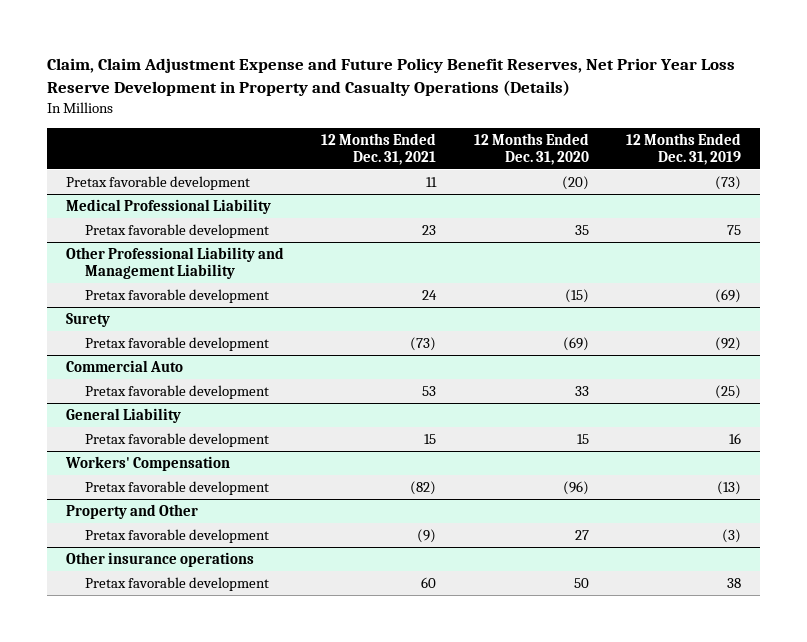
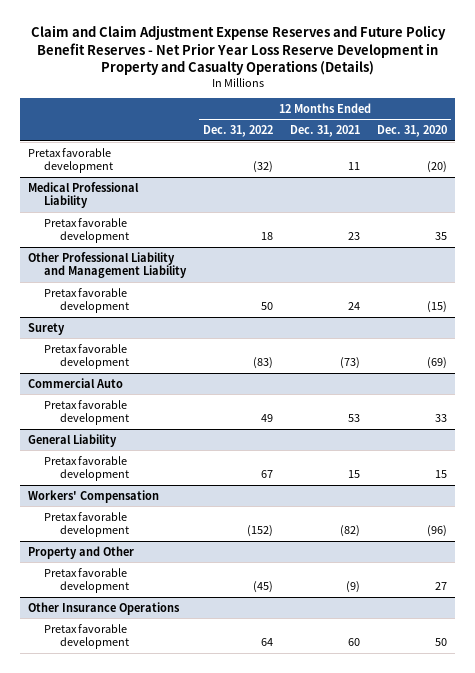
- Claim, Claim Adjustment Expense and Future Policy Benefit Reserves, Net Prior Year Loss Reserve Development in Property and Casualty Operations (Details)
+ Claim and Claim Adjustment Expense Reserves and Future Policy Benefit Reserves - Net Prior Year Loss Reserve Development in Property and Casualty Operations (Details)
- | 12 Months Ended Dec. 31, 2021 | 12 Months Ended Dec. 31, 2020 | 12 Months Ended Dec. 31, 2019
+ | 12 Months Ended Dec. 31, 2022 | 12 Months Ended Dec. 31, 2021 | 12 Months Ended Dec. 31, 2020
- Other insurance operations
+ Other Insurance Operations

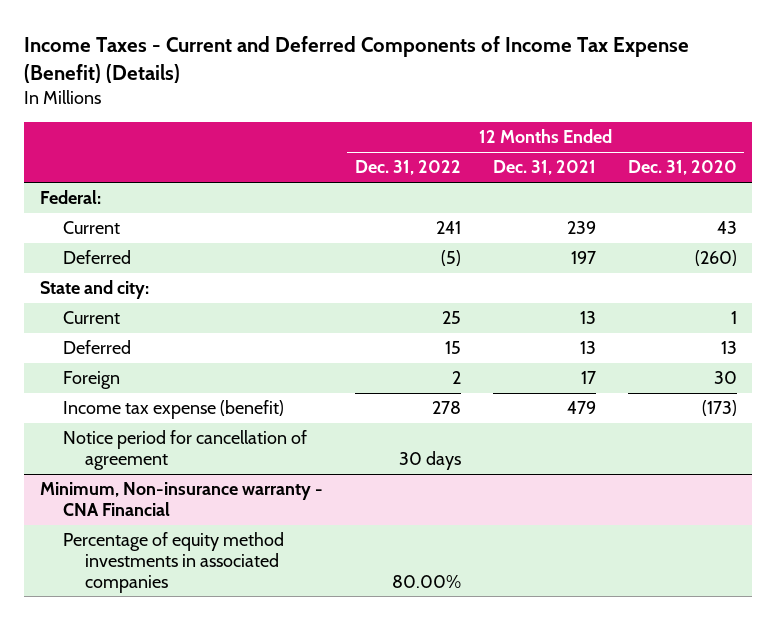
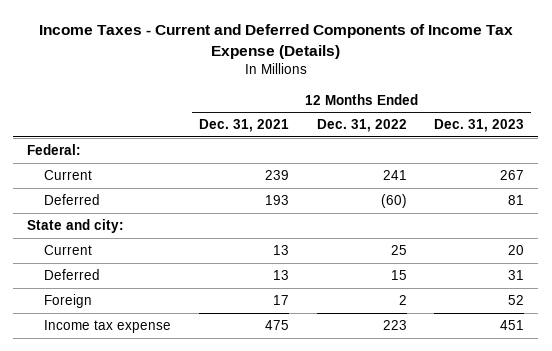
- Income Taxes - Current and Deferred Components of Income Tax Expense (Benefit) (Details)
+ Income Taxes - Current and Deferred Components of Income Tax Expense (Details)
- | 12 Months Ended Dec. 31, 2022 | 12 Months Ended Dec. 31, 2021 | 12 Months Ended Dec. 31, 2020
+ | 12 Months Ended Dec. 31, 2021 | 12 Months Ended Dec. 31, 2022 | 12 Months Ended Dec. 31, 2023
- Deferred | (5) | 197 | (260)
+ Deferred | 193 | (60) | 81
- Income tax expense (benefit) | 278 | 479 | (173)
- Notice period for cancellation of agreement | 30 days | |
- Minimum, Non-insurance warranty - CNA Financial
- Percentage of equity method investments in associated companies | 80.00% | |
+ Income tax expense | 475 | 223 | 451

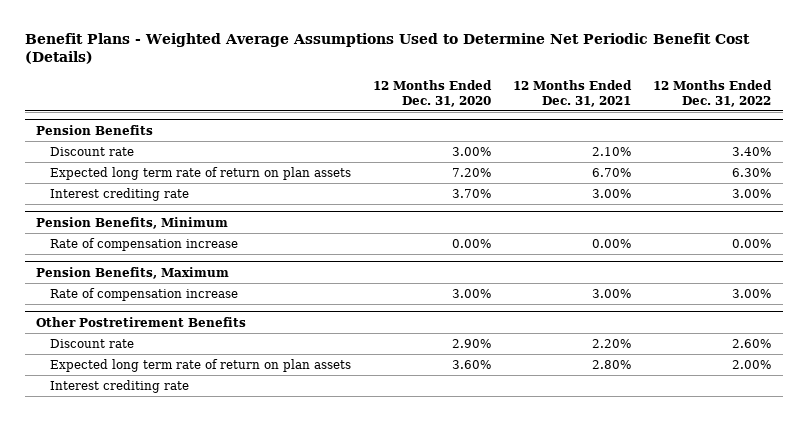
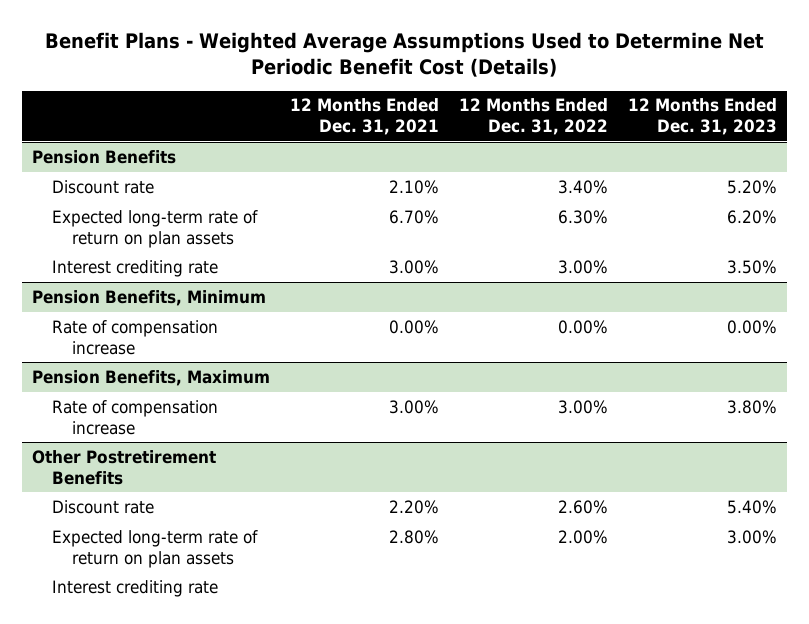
- | 12 Months Ended Dec. 31, 2020 | 12 Months Ended Dec. 31, 2021 | 12 Months Ended Dec. 31, 2022
+ | 12 Months Ended Dec. 31, 2021 | 12 Months Ended Dec. 31, 2022 | 12 Months Ended Dec. 31, 2023
@ Pension Benefits
- Expected long term rate of return on plan assets | 7.20% | 6.70% | 6.30%
+ Expected long-term rate of return on plan assets | 6.70% | 6.30% | 6.20%
@ Other Postretirement Benefits
- Expected long term rate of return on plan assets | 3.60% | 2.80% | 2.00%
+ Expected long-term rate of return on plan assets | 2.80% | 2.00% | 3.00%

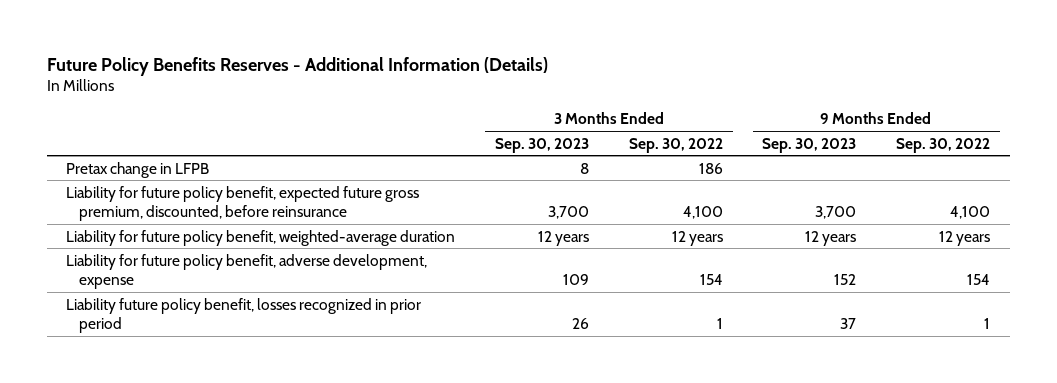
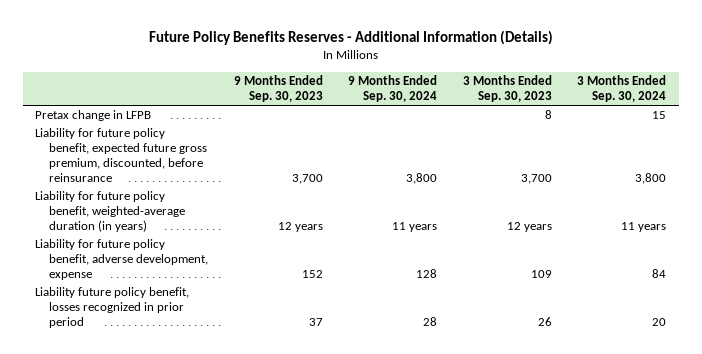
- | 3 Months Ended Sep. 30, 2023 | 3 Months Ended Sep. 30, 2022 | 9 Months Ended Sep. 30, 2023 | 9 Months Ended Sep. 30, 2022
+ | 9 Months Ended Sep. 30, 2023 | 9 Months Ended Sep. 30, 2024 | 3 Months Ended Sep. 30, 2023 | 3 Months Ended Sep. 30, 2024
- Liability for future policy benefit, weighted-average duration | 12 years | 12 years | 12 years | 12 years
+ Liability for future policy benefit, weighted-average duration (in years) | 12 years | 11 years | 12 years | 11 years

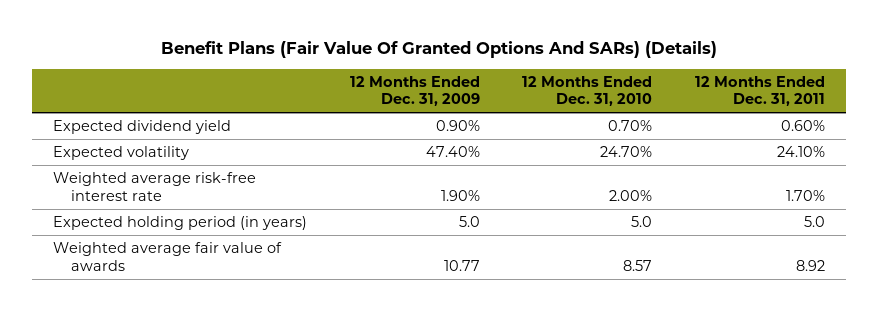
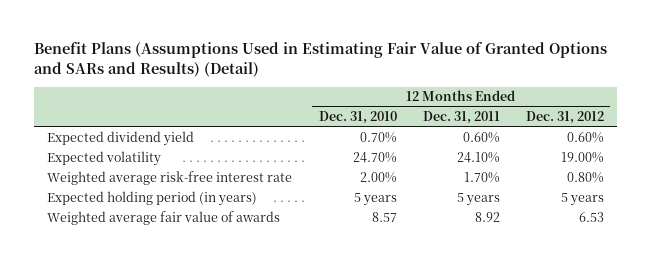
- Benefit Plans (Fair Value Of Granted Options And SARs) (Details)
+ Benefit Plans (Assumptions Used in Estimating Fair Value of Granted Options and SARs and Results) (Detail)
- | 12 Months Ended Dec. 31, 2009 | 12 Months Ended Dec. 31, 2010 | 12 Months Ended Dec. 31, 2011
+ | 12 Months Ended Dec. 31, 2010 | 12 Months Ended Dec. 31, 2011 | 12 Months Ended Dec. 31, 2012
- Expected holding period (in years) | 5.0 | 5.0 | 5.0
+ Expected holding period (in years) | 5 years | 5 years | 5 years

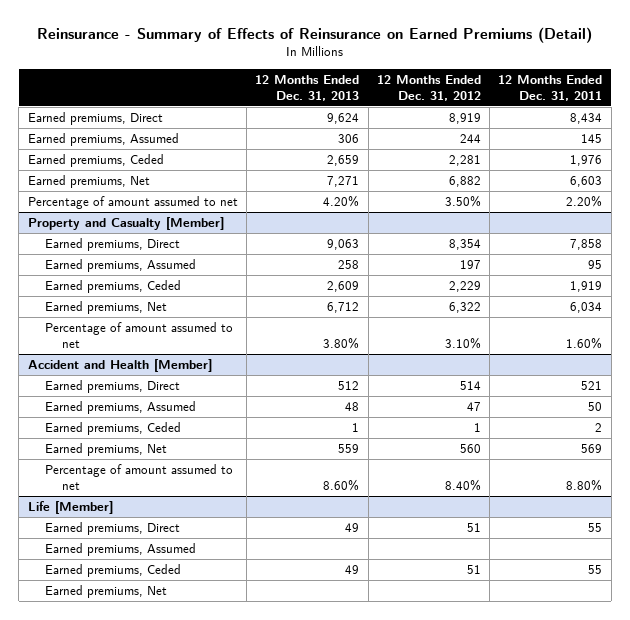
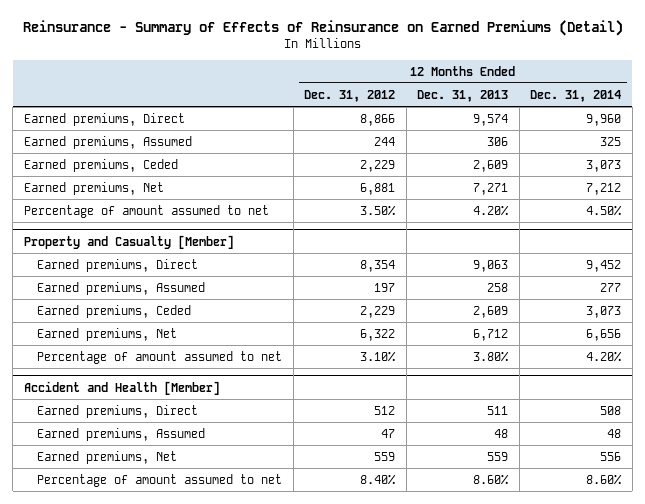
- | 12 Months Ended Dec. 31, 2013 | 12 Months Ended Dec. 31, 2012 | 12 Months Ended Dec. 31, 2011
+ | 12 Months Ended Dec. 31, 2012 | 12 Months Ended Dec. 31, 2013 | 12 Months Ended Dec. 31, 2014
- Earned premiums, Direct | 9,624 | 8,919 | 8,434
+ Earned premiums, Direct | 8,866 | 9,574 | 9,960
- Earned premiums, Ceded | 2,659 | 2,281 | 1,976
- Earned premiums, Net | 7,271 | 6,882 | 6,603
+ Earned premiums, Ceded | 2,229 | 2,609 | 3,073
+ Earned premiums, Net | 6,881 | 7,271 | 7,212
@ Accident and Health [Member]
- Earned premiums, Direct | 512 | 514 | 521
+ Earned premiums, Direct | 512 | 511 | 508
- Earned premiums, Ceded | 1 | 1 | 2
- Earned premiums, Net | 559 | 560 | 569
+ Earned premiums, Net | 559 | 559 | 556
- Life [Member]
- Earned premiums, Direct | 49 | 51 | 55
- Earned premiums, Assumed
- Earned premiums, Ceded | 49 | 51 | 55
- Earned premiums, Net

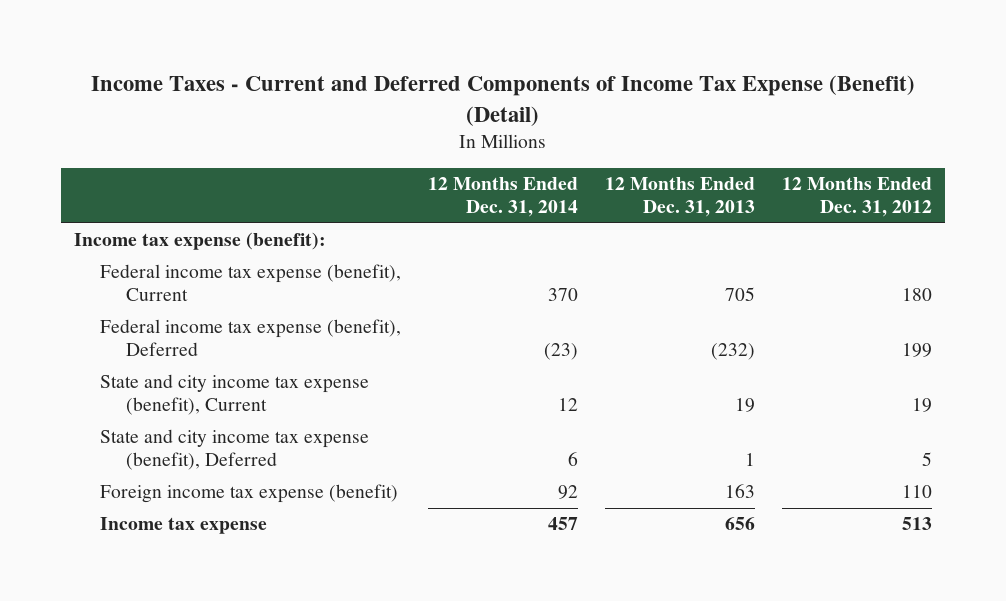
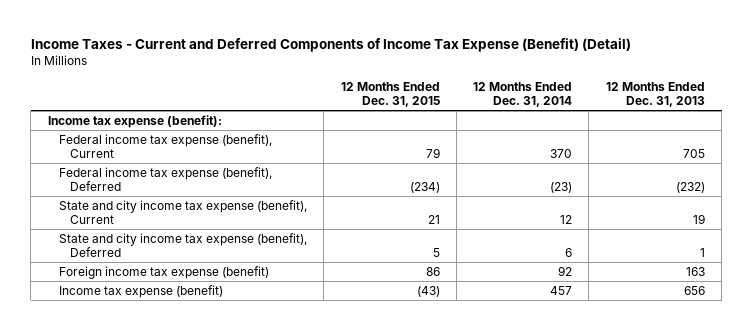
- | 12 Months Ended Dec. 31, 2014 | 12 Months Ended Dec. 31, 2013 | 12 Months Ended Dec. 31, 2012
+ | 12 Months Ended Dec. 31, 2015 | 12 Months Ended Dec. 31, 2014 | 12 Months Ended Dec. 31, 2013
- Income tax expense | 457 | 656 | 513
+ Income tax expense (benefit) | (43) | 457 | 656

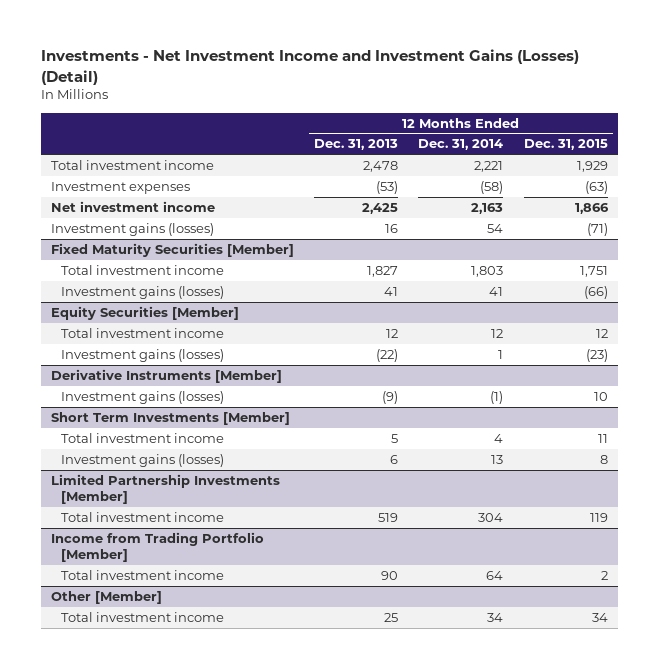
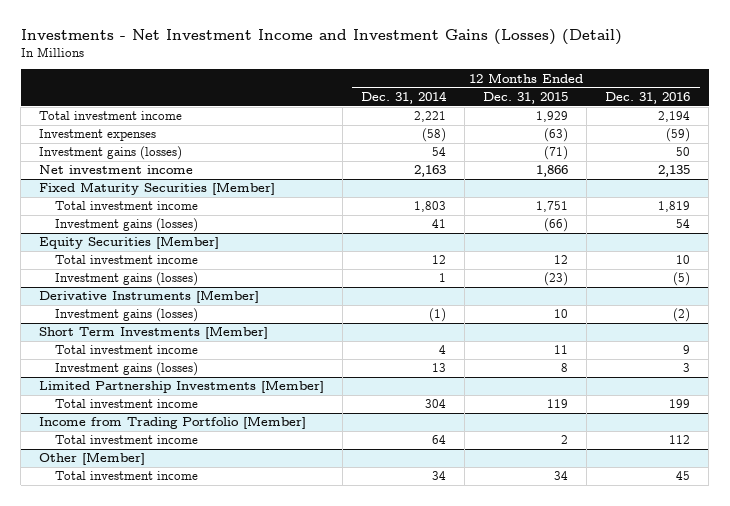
- | 12 Months Ended Dec. 31, 2013 | 12 Months Ended Dec. 31, 2014 | 12 Months Ended Dec. 31, 2015
+ | 12 Months Ended Dec. 31, 2014 | 12 Months Ended Dec. 31, 2015 | 12 Months Ended Dec. 31, 2016
moved down: Net investment income | 2,163 | 1,866 | 2,135

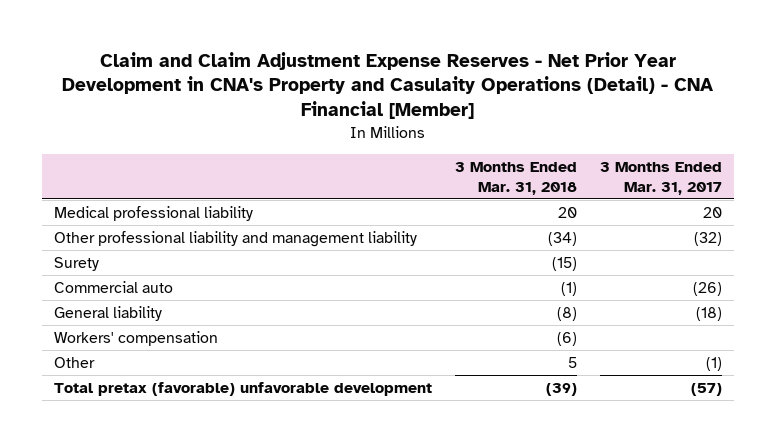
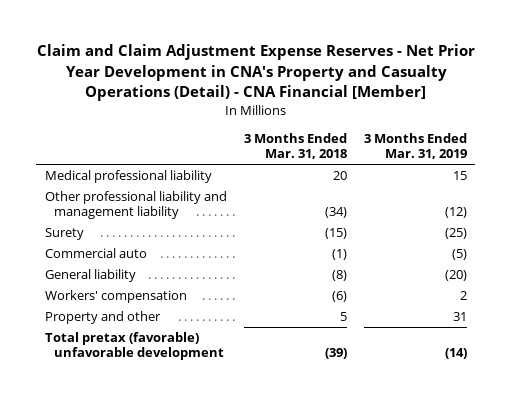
- Claim and Claim Adjustment Expense Reserves - Net Prior Year Development in CNA's Property and Casulaity Operations (Detail) - CNA Financial [Member]
+ Claim and Claim Adjustment Expense Reserves - Net Prior Year Development in CNA's Property and Casualty Operations (Detail) - CNA Financial [Member]
- | 3 Months Ended Mar. 31, 2018 | 3 Months Ended Mar. 31, 2017
+ | 3 Months Ended Mar. 31, 2018 | 3 Months Ended Mar. 31, 2019
- Other | 5 | (1)
+ Property and other | 5 | 31

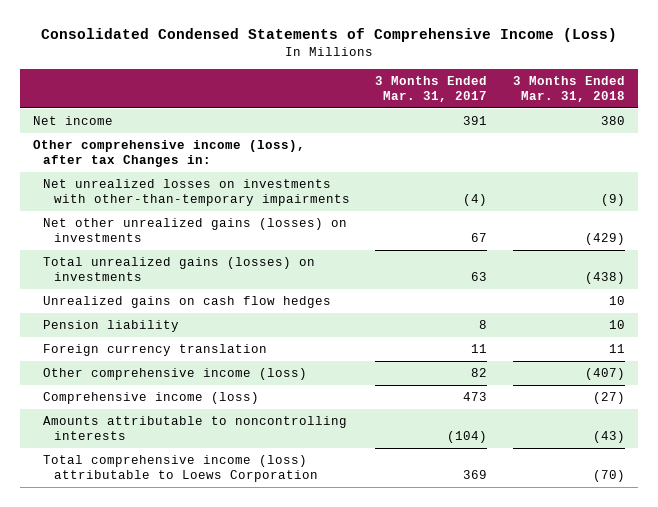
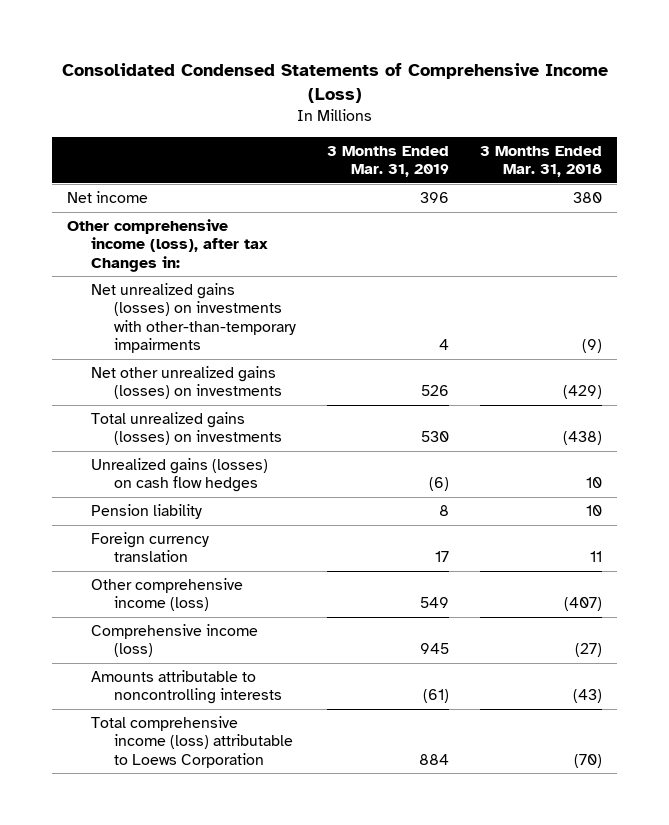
- | 3 Months Ended Mar. 31, 2017 | 3 Months Ended Mar. 31, 2018
+ | 3 Months Ended Mar. 31, 2019 | 3 Months Ended Mar. 31, 2018
- Net unrealized losses on investments with other-than-temporary impairments | (4) | (9)
+ Net unrealized gains (losses) on investments with other-than-temporary impairments | 4 | (9)
- Unrealized gains on cash flow hedges | | 10
+ Unrealized gains (losses) on cash flow hedges | (6) | 10

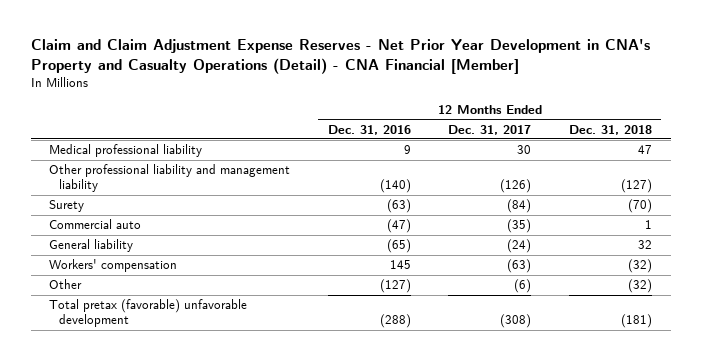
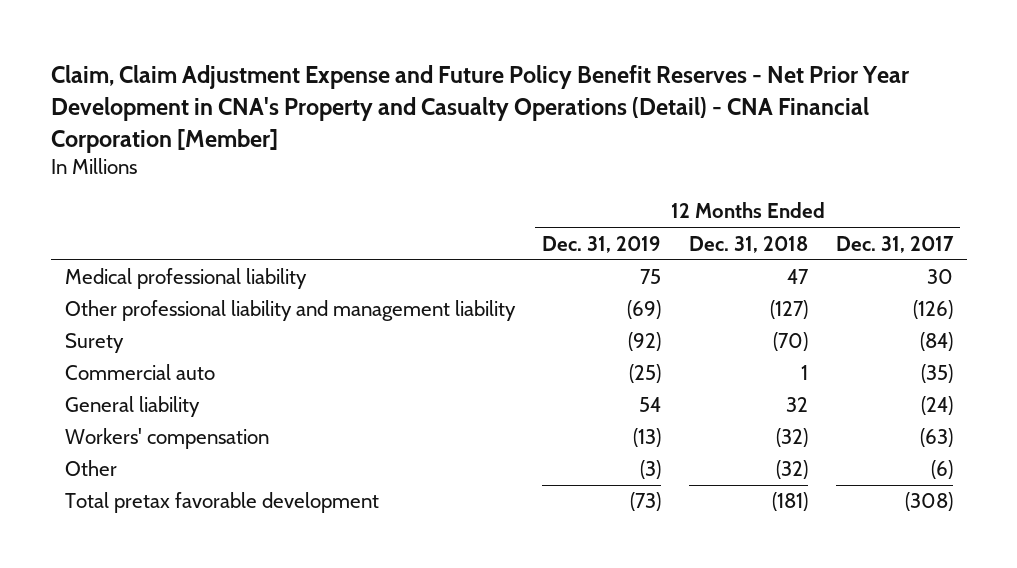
- Claim and Claim Adjustment Expense Reserves - Net Prior Year Development in CNA's Property and Casualty Operations (Detail) - CNA Financial [Member]
+ Claim, Claim Adjustment Expense and Future Policy Benefit Reserves - Net Prior Year Development in CNA's Property and Casualty Operations (Detail) - CNA Financial Corporation [Member]
- | 12 Months Ended Dec. 31, 2016 | 12 Months Ended Dec. 31, 2017 | 12 Months Ended Dec. 31, 2018
+ | 12 Months Ended Dec. 31, 2019 | 12 Months Ended Dec. 31, 2018 | 12 Months Ended Dec. 31, 2017
- Total pretax (favorable) unfavorable development | (288) | (308) | (181)
+ Total pretax favorable development | (73) | (181) | (308)

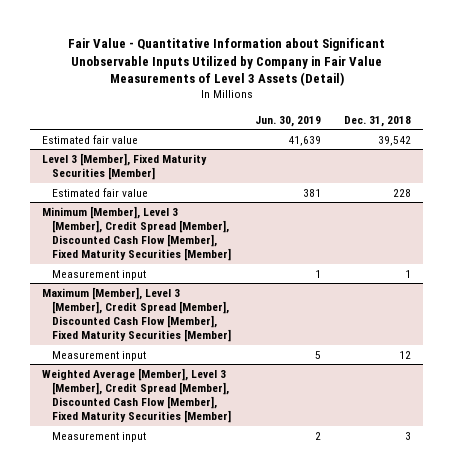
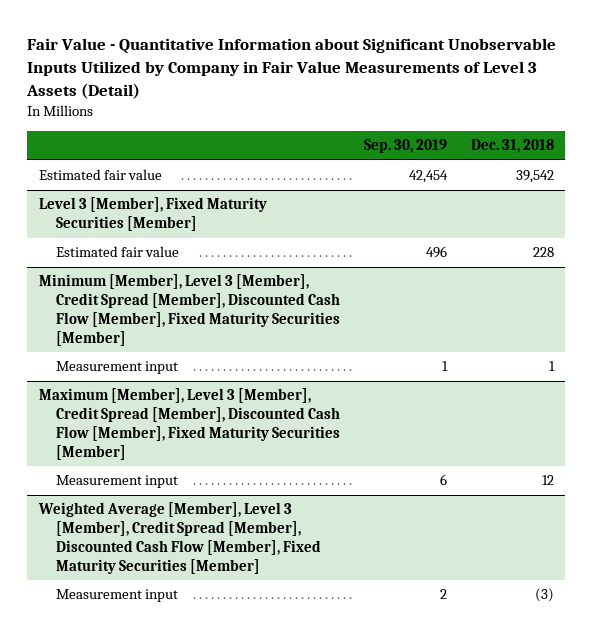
- | Jun. 30, 2019 | Dec. 31, 2018
+ | Sep. 30, 2019 | Dec. 31, 2018
@ Weighted Average [Member], Level 3 [Member], Credit Spread [Member], Discounted Cash Flow [Member], Fixed Maturity Securities [Member]
- Measurement input | 2 | 3
+ Measurement input | 2 | (3)

